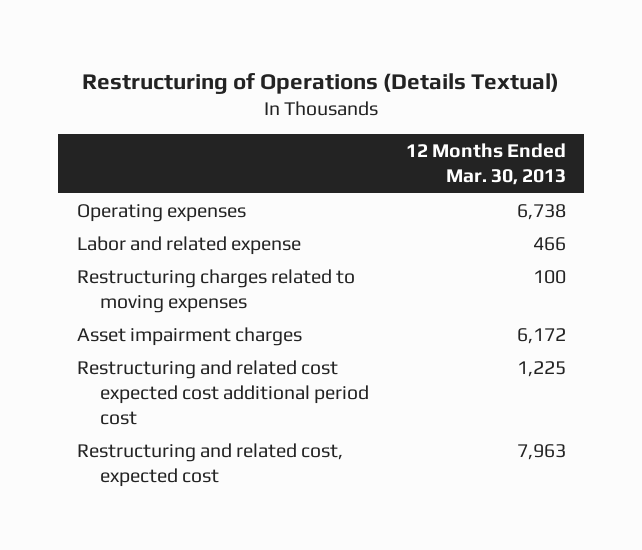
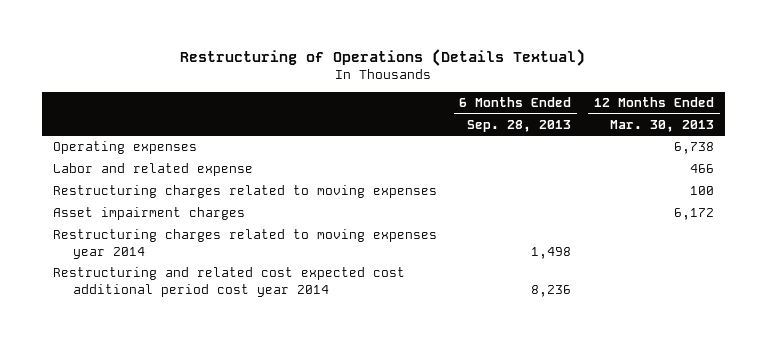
- | 12 Months Ended Mar. 30, 2013
+ | 6 Months Ended Sep. 28, 2013 | 12 Months Ended Mar. 30, 2013
- Restructuring and related cost expected cost additional period cost | 1,225
- Restructuring and related cost, expected cost | 7,963
+ Restructuring charges related to moving expenses year 2014 | 1,498 |
+ Restructuring and related cost expected cost additional period cost year 2014 | 8,236 |

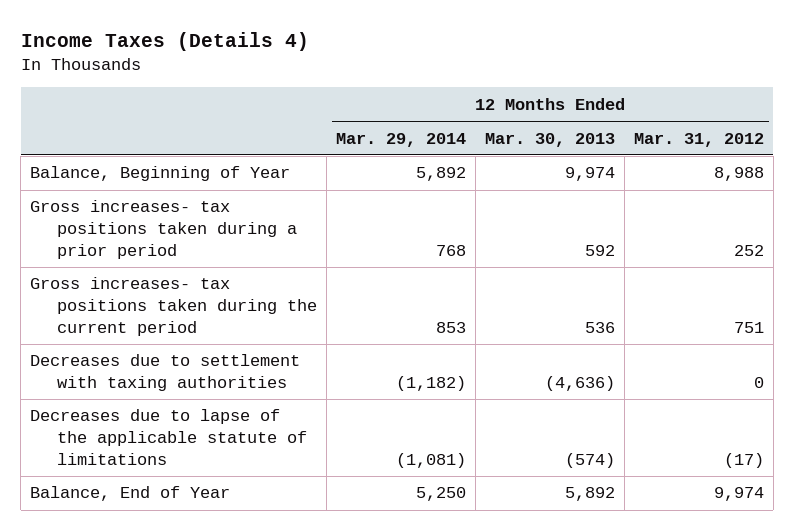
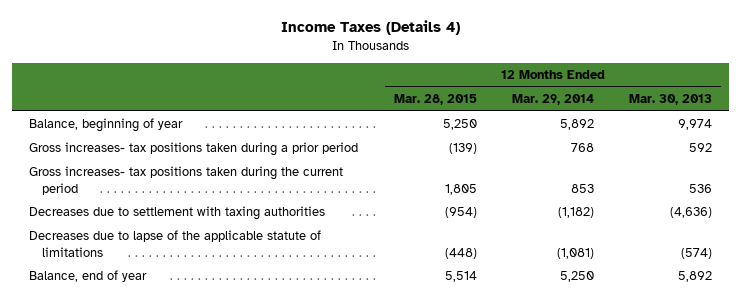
- | 12 Months Ended Mar. 29, 2014 | 12 Months Ended Mar. 30, 2013 | 12 Months Ended Mar. 31, 2012
+ | 12 Months Ended Mar. 28, 2015 | 12 Months Ended Mar. 29, 2014 | 12 Months Ended Mar. 30, 2013
- Balance, Beginning of Year | 5,892 | 9,974 | 8,988
+ Balance, beginning of year | 5,250 | 5,892 | 9,974
- Balance, End of Year | 5,250 | 5,892 | 9,974
+ Balance, end of year | 5,514 | 5,250 | 5,892

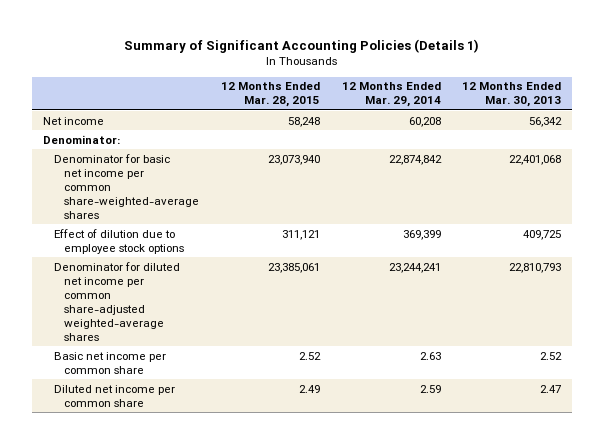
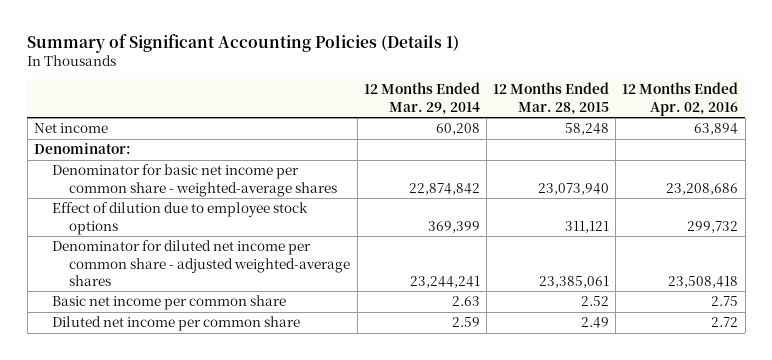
- | 12 Months Ended Mar. 28, 2015 | 12 Months Ended Mar. 29, 2014 | 12 Months Ended Mar. 30, 2013
+ | 12 Months Ended Mar. 29, 2014 | 12 Months Ended Mar. 28, 2015 | 12 Months Ended Apr. 02, 2016
- Denominator for basic net income per common share-weighted-average shares | 23,073,940 | 22,874,842 | 22,401,068
+ Denominator for basic net income per common share - weighted-average shares | 22,874,842 | 23,073,940 | 23,208,686
- Denominator for diluted net income per common share-adjusted weighted-average shares | 23,385,061 | 23,244,241 | 22,810,793
+ Denominator for diluted net income per common share - adjusted weighted-average shares | 23,244,241 | 23,385,061 | 23,508,418

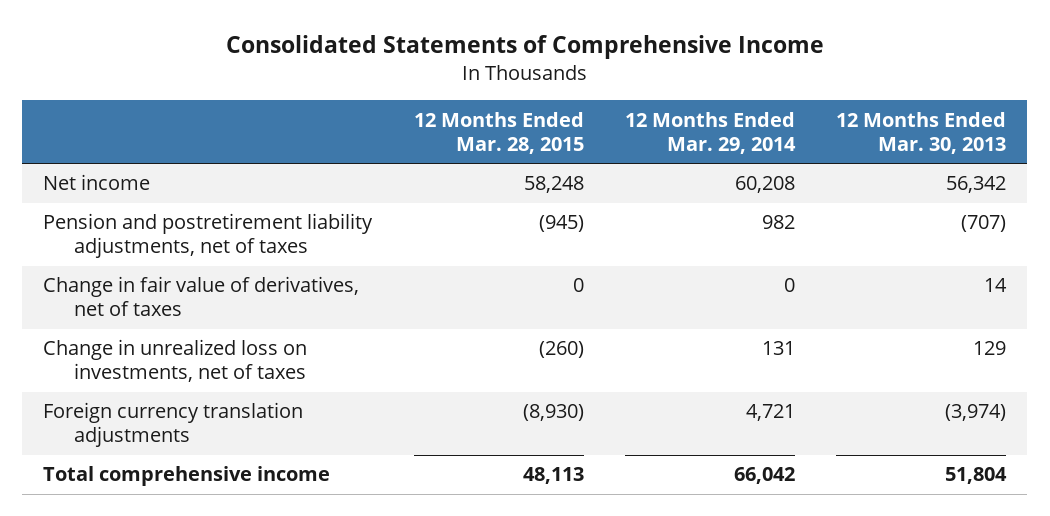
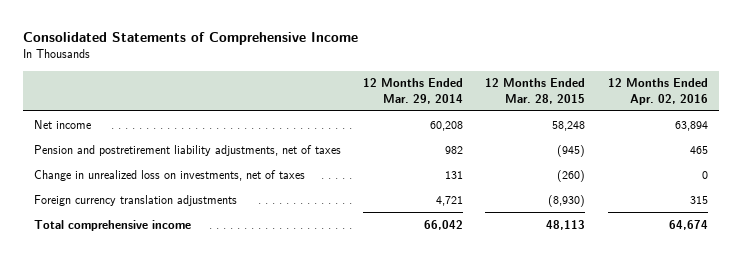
- | 12 Months Ended Mar. 28, 2015 | 12 Months Ended Mar. 29, 2014 | 12 Months Ended Mar. 30, 2013
+ | 12 Months Ended Mar. 29, 2014 | 12 Months Ended Mar. 28, 2015 | 12 Months Ended Apr. 02, 2016
- Change in fair value of derivatives, net of taxes | 0 | 0 | 14

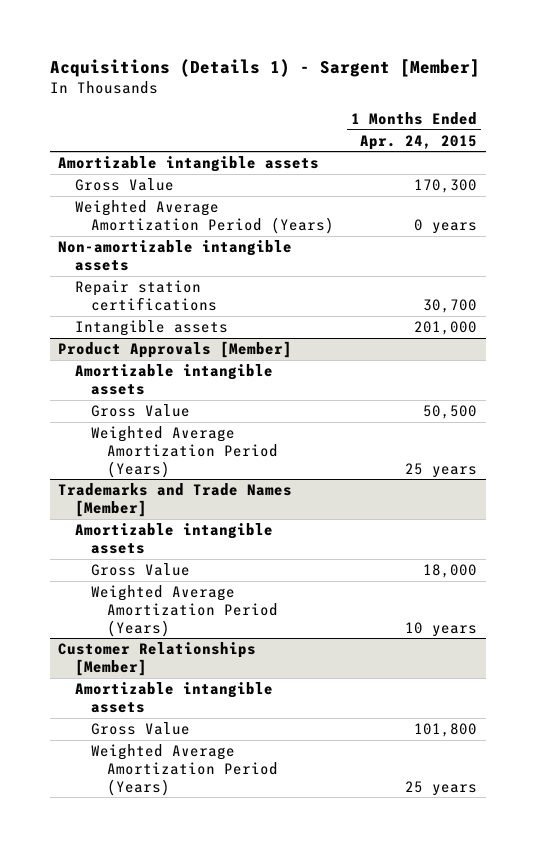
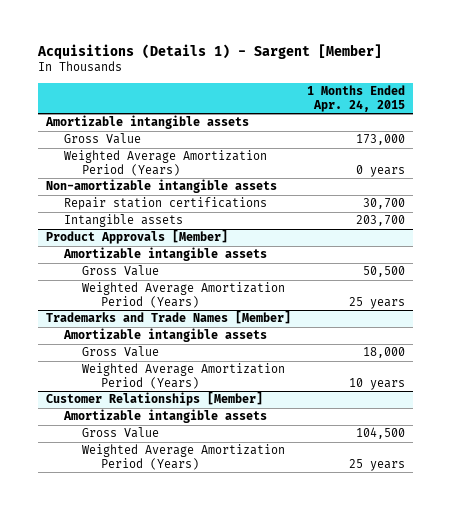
- Gross Value | 170,300
+ Gross Value | 173,000
- Intangible assets | 201,000
+ Intangible assets | 203,700
@ Customer Relationships [Member]
- Gross Value | 101,800
+ Gross Value | 104,500

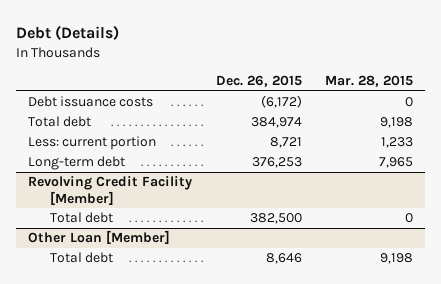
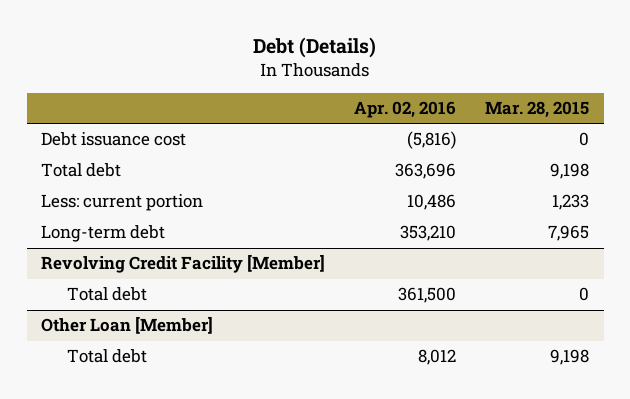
- | Dec. 26, 2015 | Mar. 28, 2015
+ | Apr. 02, 2016 | Mar. 28, 2015
- Debt issuance costs | (6,172) | 0
+ Debt issuance cost | (5,816) | 0

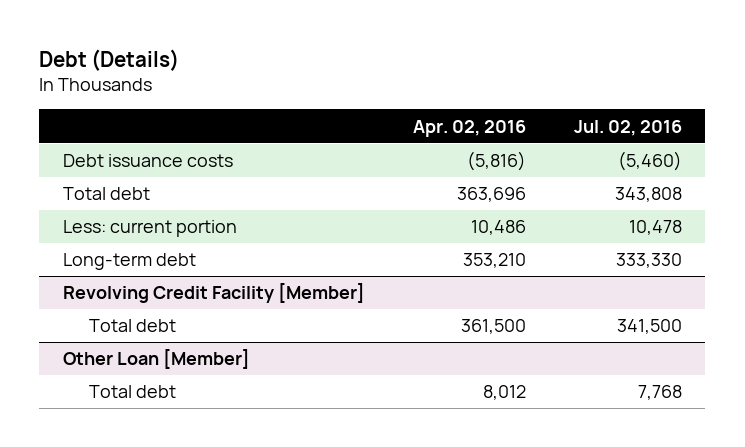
- | Apr. 02, 2016 | Mar. 28, 2015
+ | Apr. 02, 2016 | Jul. 02, 2016
- Debt issuance cost | (5,816) | 0
+ Debt issuance costs | (5,816) | (5,460)

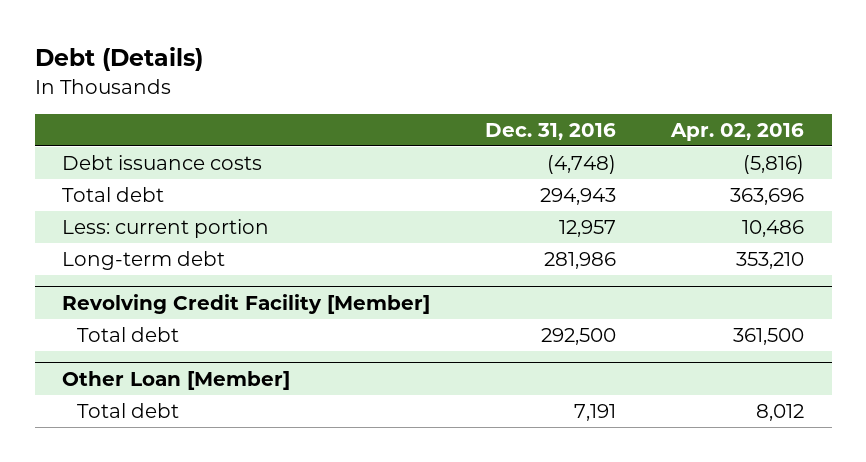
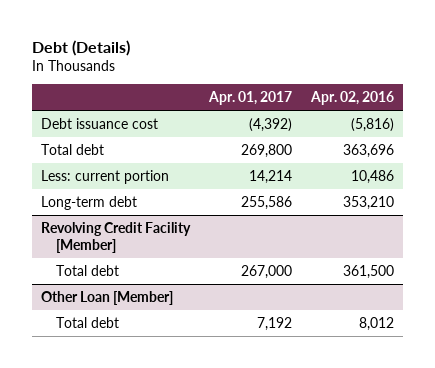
- | Dec. 31, 2016 | Apr. 02, 2016
+ | Apr. 01, 2017 | Apr. 02, 2016
- Debt issuance costs | (4,748) | (5,816)
+ Debt issuance cost | (4,392) | (5,816)

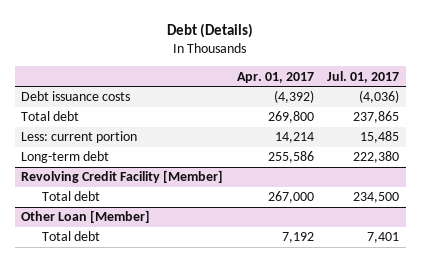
- | Apr. 01, 2017 | Apr. 02, 2016
+ | Apr. 01, 2017 | Jul. 01, 2017
- Debt issuance cost | (4,392) | (5,816)
+ Debt issuance costs | (4,392) | (4,036)

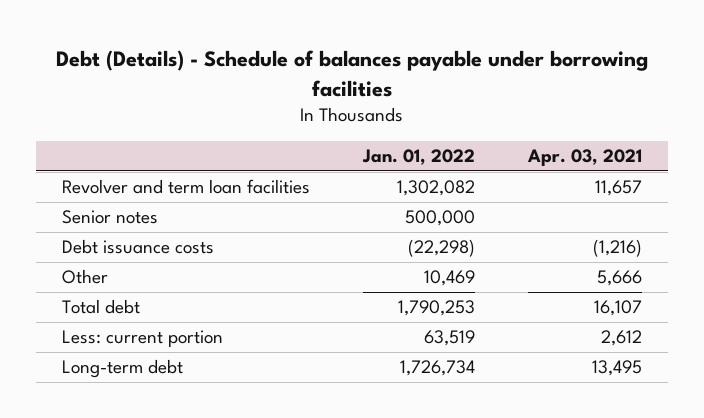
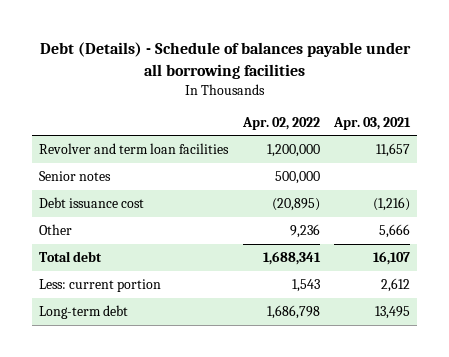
- Debt (Details) - Schedule of balances payable under borrowing facilities
+ Debt (Details) - Schedule of balances payable under all borrowing facilities
- | Jan. 01, 2022 | Apr. 03, 2021
+ | Apr. 02, 2022 | Apr. 03, 2021
- Debt issuance costs | (22,298) | (1,216)
+ Debt issuance cost | (20,895) | (1,216)

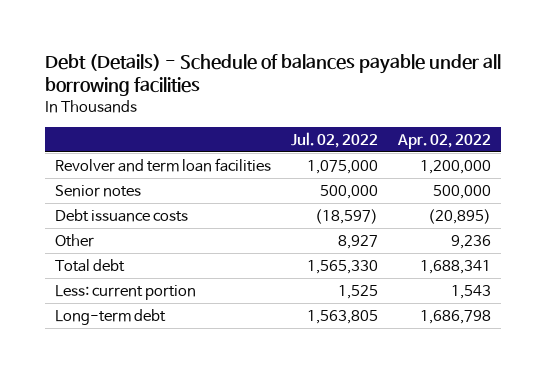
- | Apr. 02, 2022 | Apr. 03, 2021
+ | Jul. 02, 2022 | Apr. 02, 2022
- Debt issuance cost | (20,895) | (1,216)
+ Debt issuance costs | (18,597) | (20,895)

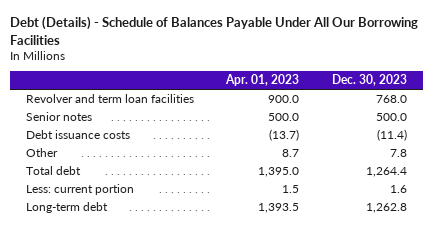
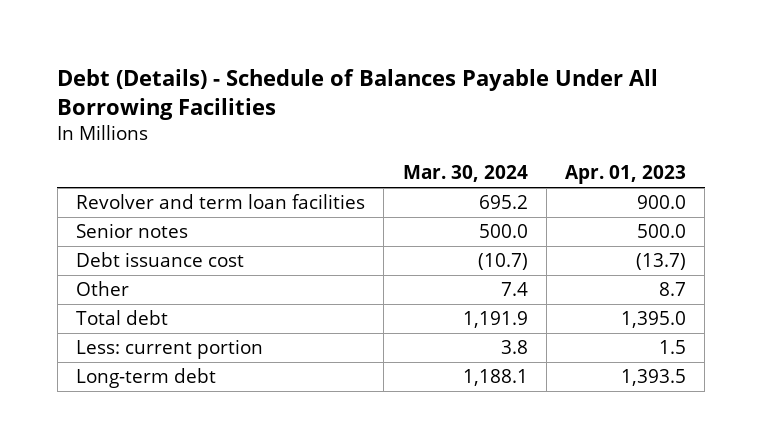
- Debt (Details) - Schedule of Balances Payable Under All Our Borrowing Facilities
+ Debt (Details) - Schedule of Balances Payable Under All Borrowing Facilities
- | Apr. 01, 2023 | Dec. 30, 2023
+ | Mar. 30, 2024 | Apr. 01, 2023
- Debt issuance costs | (13.7) | (11.4)
+ Debt issuance cost | (10.7) | (13.7)

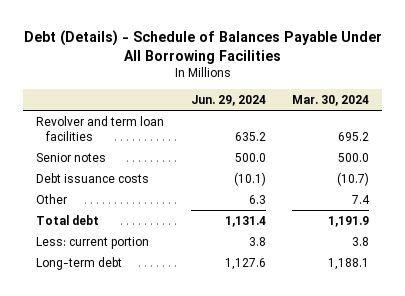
- | Mar. 30, 2024 | Apr. 01, 2023
+ | Jun. 29, 2024 | Mar. 30, 2024
- Debt issuance cost | (10.7) | (13.7)
+ Debt issuance costs | (10.1) | (10.7)

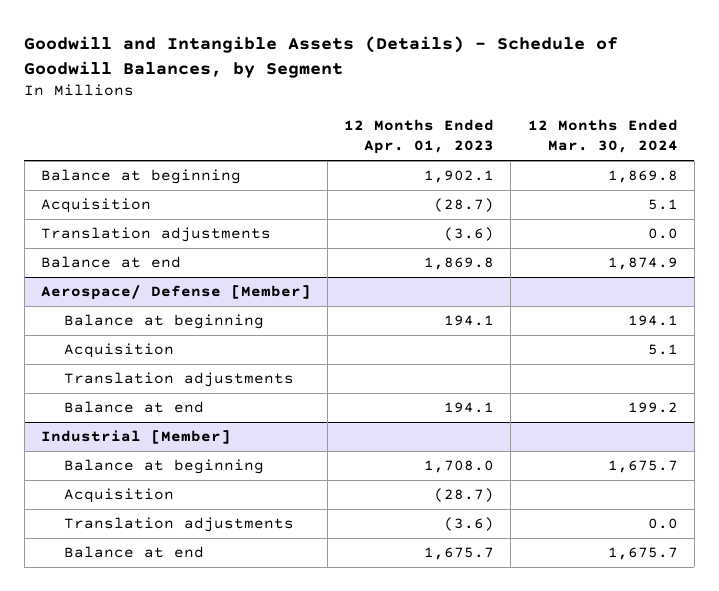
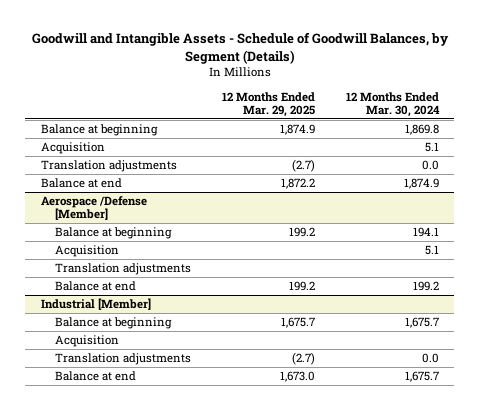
- Goodwill and Intangible Assets (Details) - Schedule of Goodwill Balances, by Segment
+ Goodwill and Intangible Assets - Schedule of Goodwill Balances, by Segment (Details)
- | 12 Months Ended Apr. 01, 2023 | 12 Months Ended Mar. 30, 2024
+ | 12 Months Ended Mar. 29, 2025 | 12 Months Ended Mar. 30, 2024
- Aerospace/ Defense [Member]
+ Aerospace /Defense [Member]

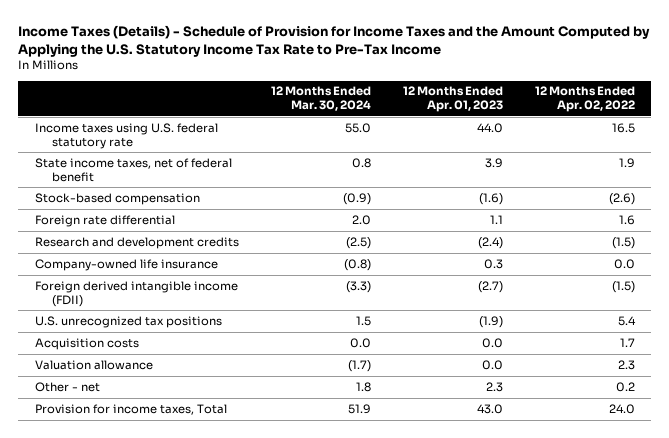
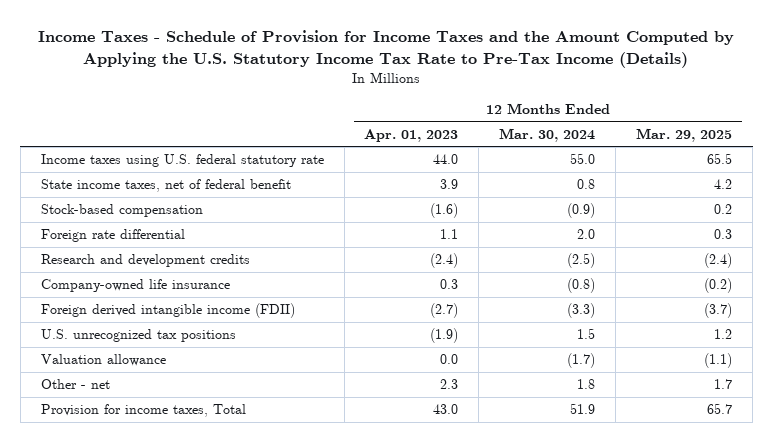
- Income Taxes (Details) - Schedule of Provision for Income Taxes and the Amount Computed by Applying the U.S. Statutory Income Tax Rate to Pre-Tax Income
+ Income Taxes - Schedule of Provision for Income Taxes and the Amount Computed by Applying the U.S. Statutory Income Tax Rate to Pre-Tax Income (Details)
- | 12 Months Ended Mar. 30, 2024 | 12 Months Ended Apr. 01, 2023 | 12 Months Ended Apr. 02, 2022
+ | 12 Months Ended Apr. 01, 2023 | 12 Months Ended Mar. 30, 2024 | 12 Months Ended Mar. 29, 2025
- Acquisition costs | 0.0 | 0.0 | 1.7

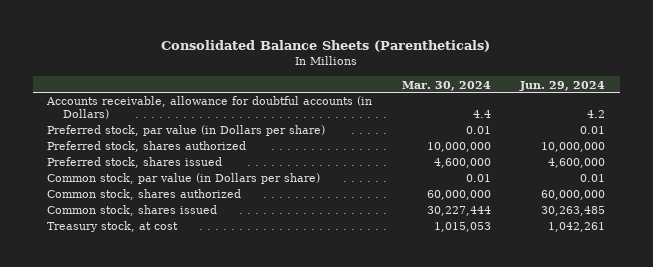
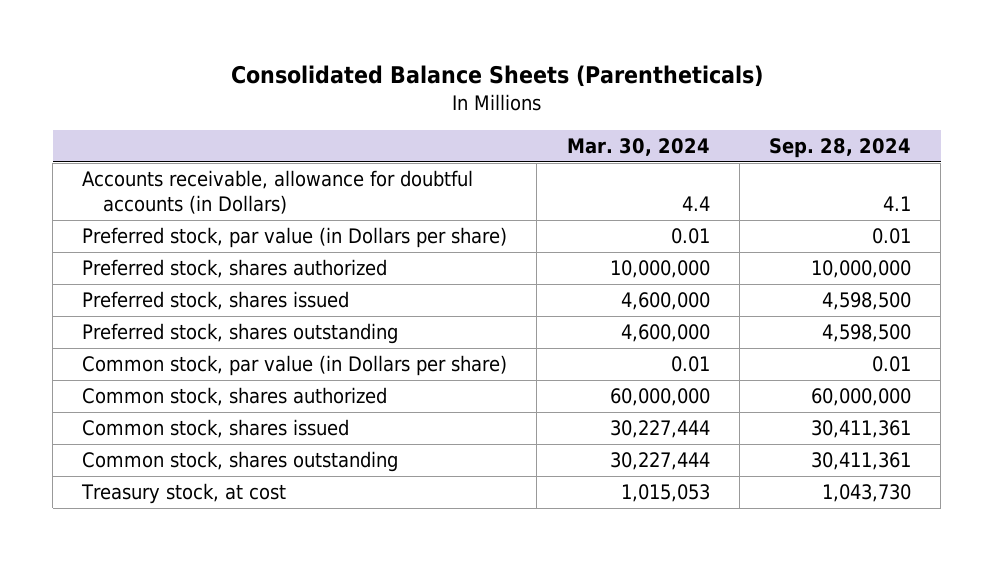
- | Mar. 30, 2024 | Jun. 29, 2024
+ | Mar. 30, 2024 | Sep. 28, 2024
+ Preferred stock, shares outstanding | 4,600,000 | 4,598,500
+ Common stock, shares outstanding | 30,227,444 | 30,411,361

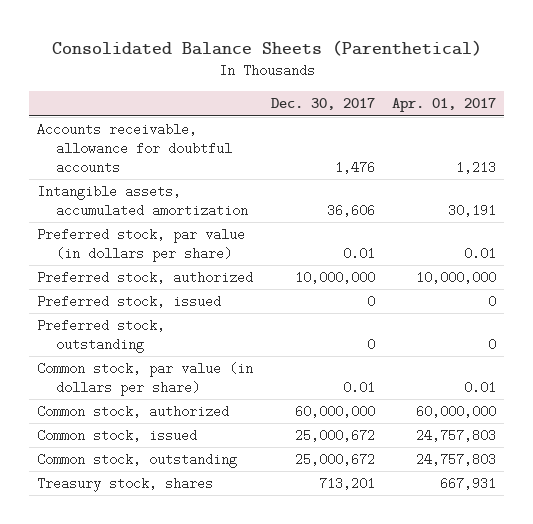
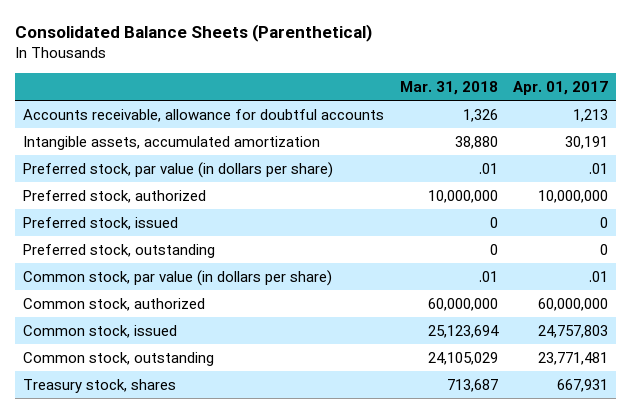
- | Dec. 30, 2017 | Apr. 01, 2017
+ | Mar. 31, 2018 | Apr. 01, 2017
- Preferred stock, par value (in dollars per share) | 0.01 | 0.01
+ Preferred stock, par value (in dollars per share) | .01 | .01
- Common stock, par value (in dollars per share) | 0.01 | 0.01
+ Common stock, par value (in dollars per share) | .01 | .01
- Common stock, outstanding | 25,000,672 | 24,757,803
+ Common stock, outstanding | 24,105,029 | 23,771,481

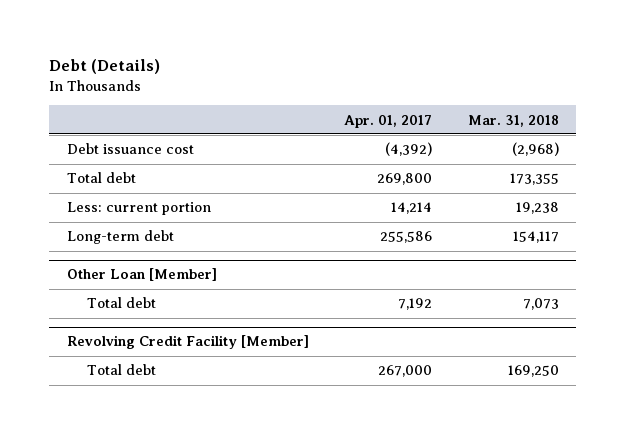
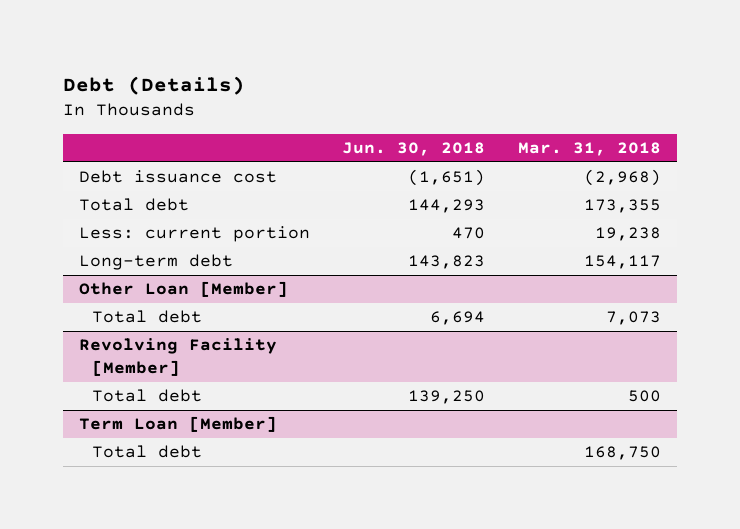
- | Apr. 01, 2017 | Mar. 31, 2018
+ | Jun. 30, 2018 | Mar. 31, 2018
- Revolving Credit Facility [Member]
- Total debt | 267,000 | 169,250
+ Revolving Facility [Member]
+ Total debt | 139,250 | 500
+ Term Loan [Member]
+ Total debt | | 168,750

